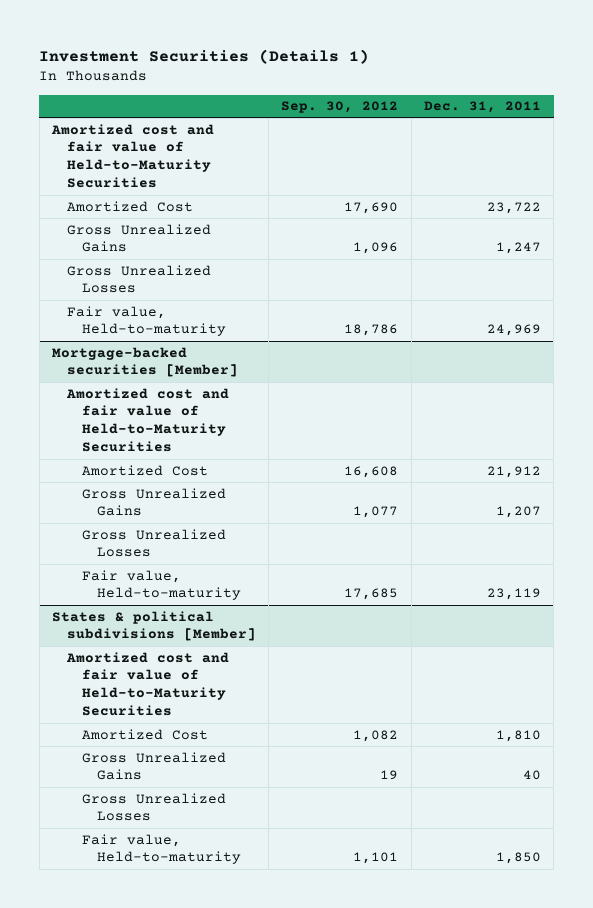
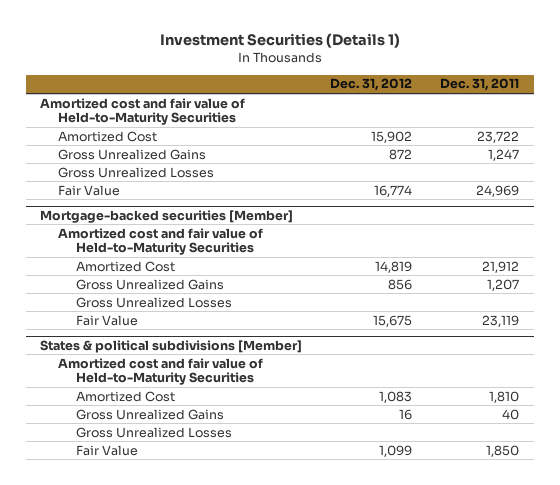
- | Sep. 30, 2012 | Dec. 31, 2011
+ | Dec. 31, 2012 | Dec. 31, 2011
- Fair value, Held-to-maturity | 18,786 | 24,969
+ Fair Value | 16,774 | 24,969
@ Mortgage-backed securities [Member]
- Fair value, Held-to-maturity | 17,685 | 23,119
+ Fair Value | 15,675 | 23,119
@ States & political subdivisions [Member]
- Fair value, Held-to-maturity | 1,101 | 1,850
+ Fair Value | 1,099 | 1,850

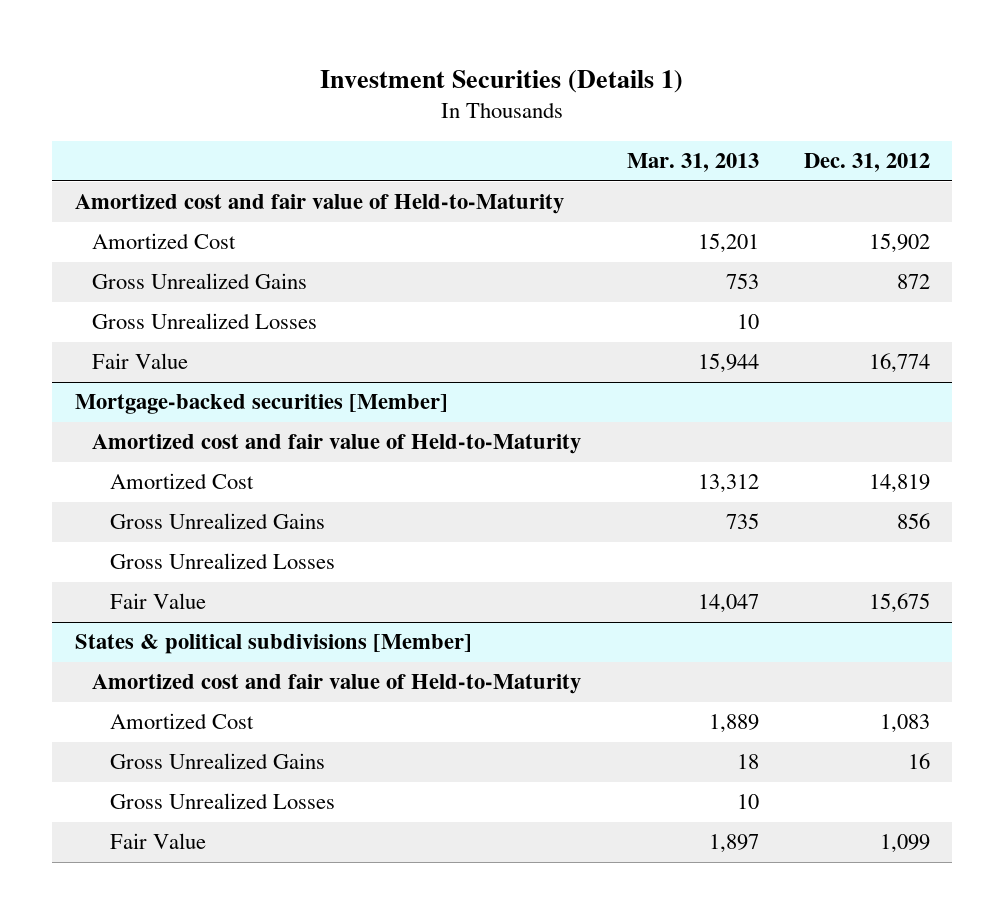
- | Dec. 31, 2012 | Dec. 31, 2011
+ | Mar. 31, 2013 | Dec. 31, 2012
- Amortized cost and fair value of Held-to-Maturity Securities
+ Amortized cost and fair value of Held-to-Maturity
@ Mortgage-backed securities [Member]
- Amortized cost and fair value of Held-to-Maturity Securities
+ Amortized cost and fair value of Held-to-Maturity
@ States & political subdivisions [Member]
- Amortized cost and fair value of Held-to-Maturity Securities
+ Amortized cost and fair value of Held-to-Maturity

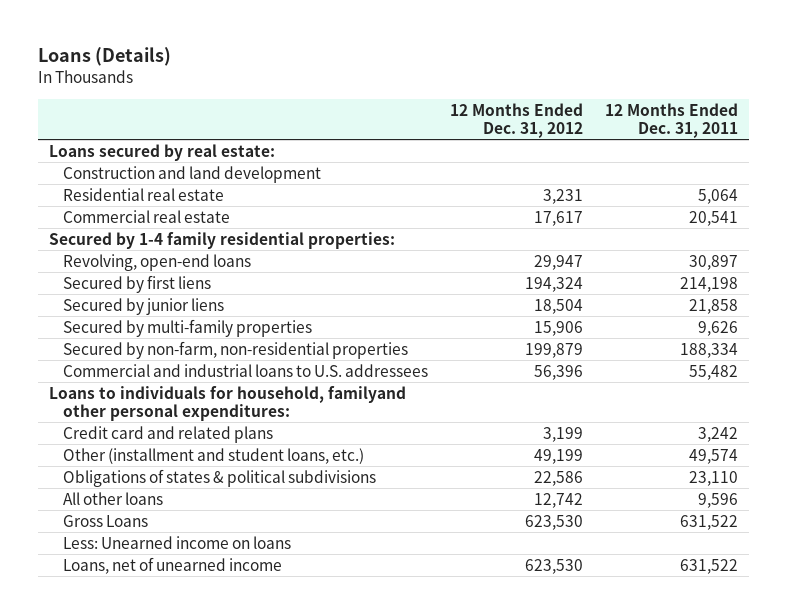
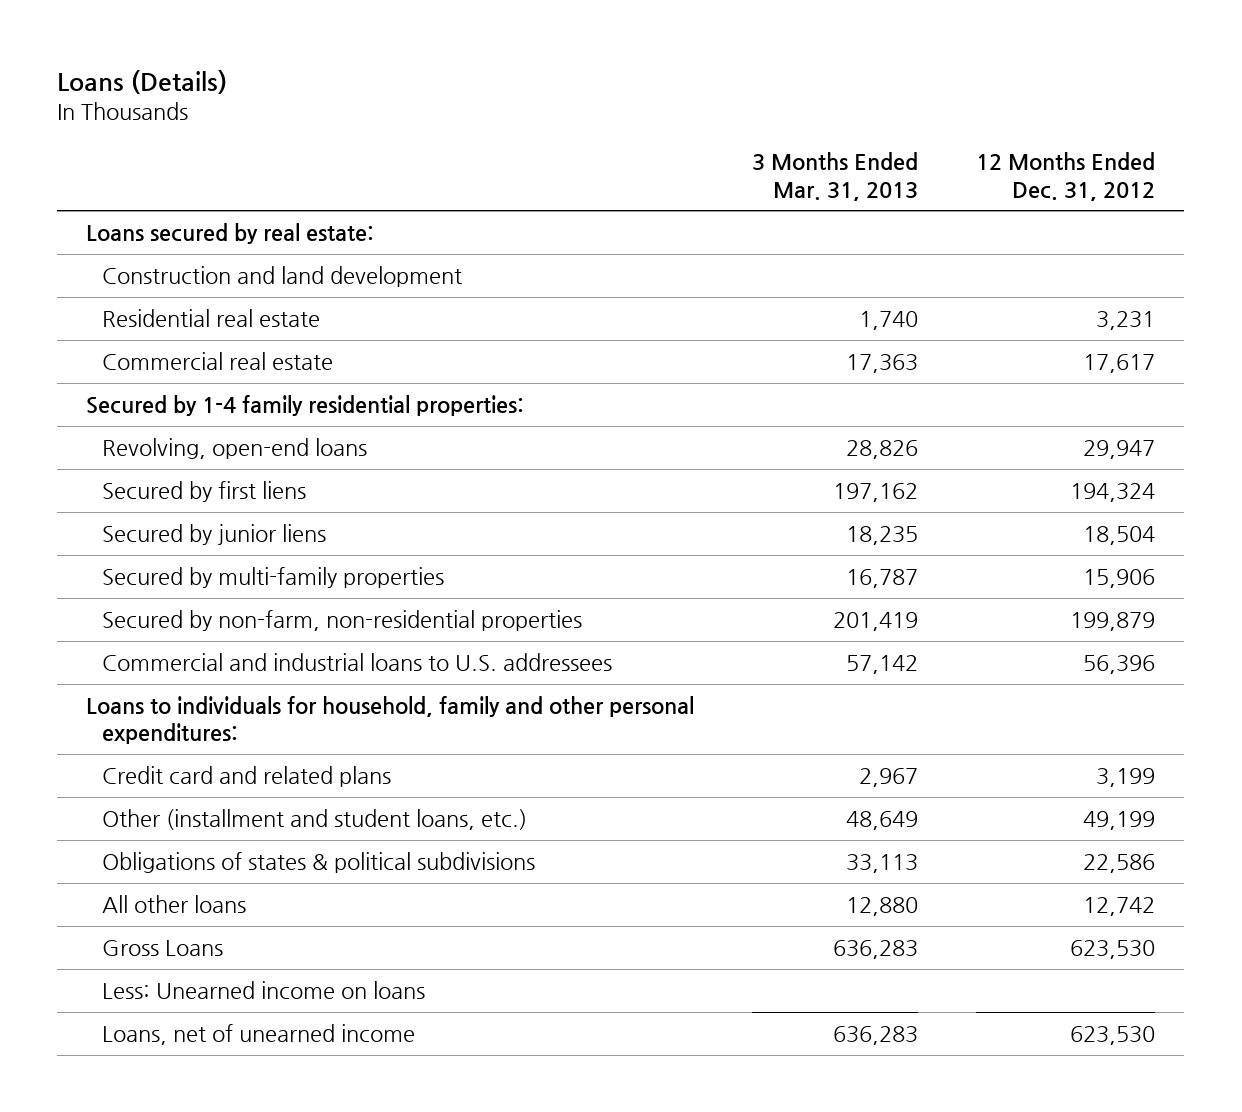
- | 12 Months Ended Dec. 31, 2012 | 12 Months Ended Dec. 31, 2011
+ | 3 Months Ended Mar. 31, 2013 | 12 Months Ended Dec. 31, 2012
- Loans to individuals for household, familyand other personal expenditures:
+ Loans to individuals for household, family and other personal expenditures:

